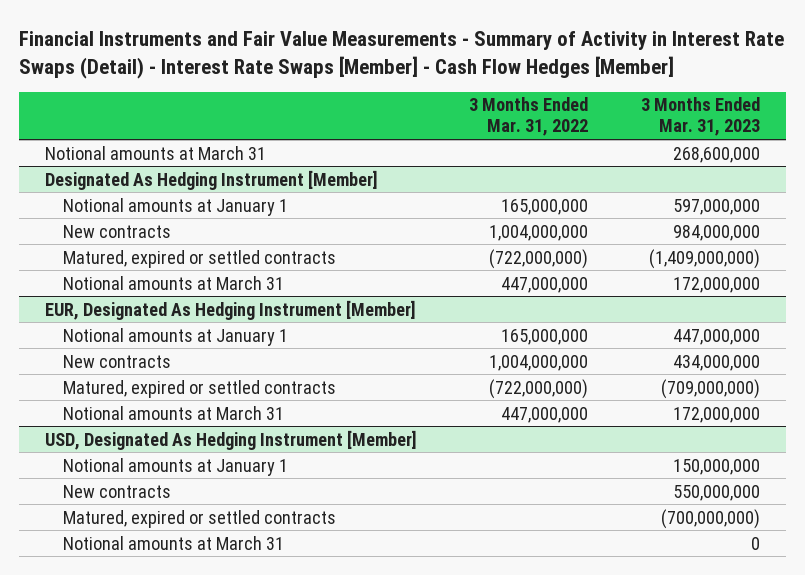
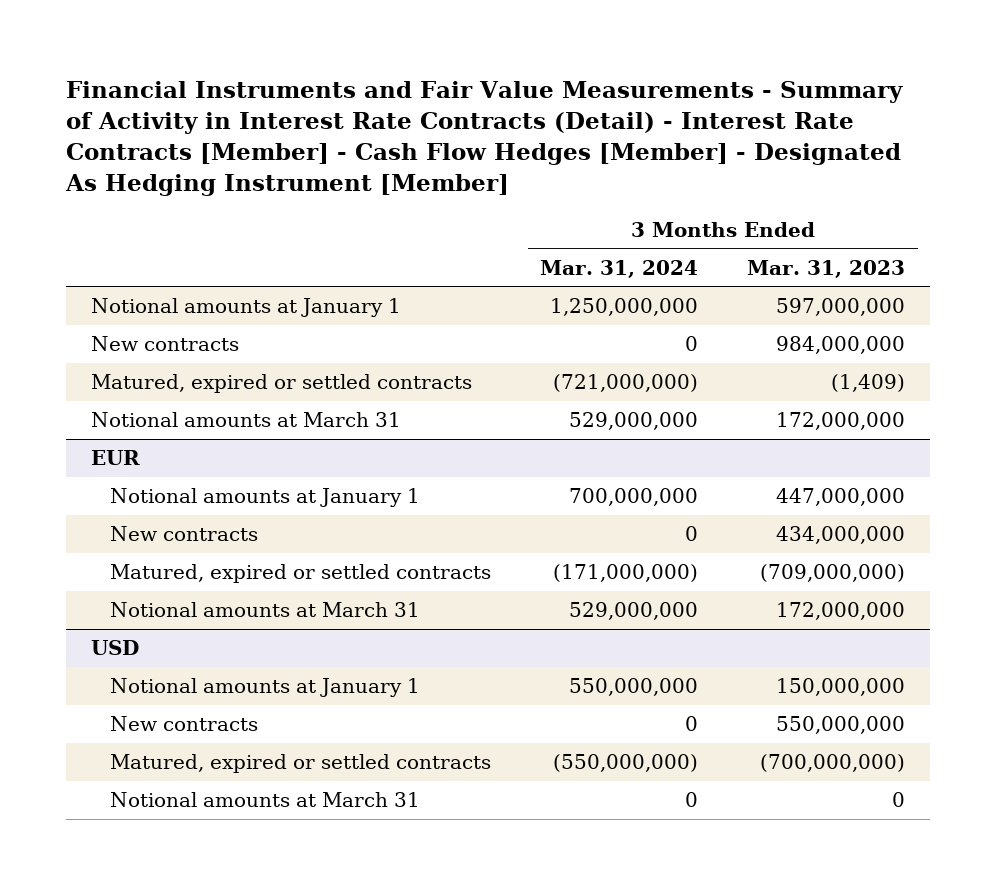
- Financial Instruments and Fair Value Measurements - Summary of Activity in Interest Rate Swaps (Detail) - Interest Rate Swaps [Member] - Cash Flow Hedges [Member]
+ Financial Instruments and Fair Value Measurements - Summary of Activity in Interest Rate Contracts (Detail) - Interest Rate Contracts [Member] - Cash Flow Hedges [Member] - Designated As Hedging Instrument [Member]
- | 3 Months Ended Mar. 31, 2022 | 3 Months Ended Mar. 31, 2023
+ | 3 Months Ended Mar. 31, 2024 | 3 Months Ended Mar. 31, 2023
- Notional amounts at March 31 | | 268,600,000
- Designated As Hedging Instrument [Member]
- Matured, expired or settled contracts | (722,000,000) | (1,409,000,000)
+ Matured, expired or settled contracts | (721,000,000) | (1,409)
- EUR, Designated As Hedging Instrument [Member]
+ EUR
- USD, Designated As Hedging Instrument [Member]
+ USD

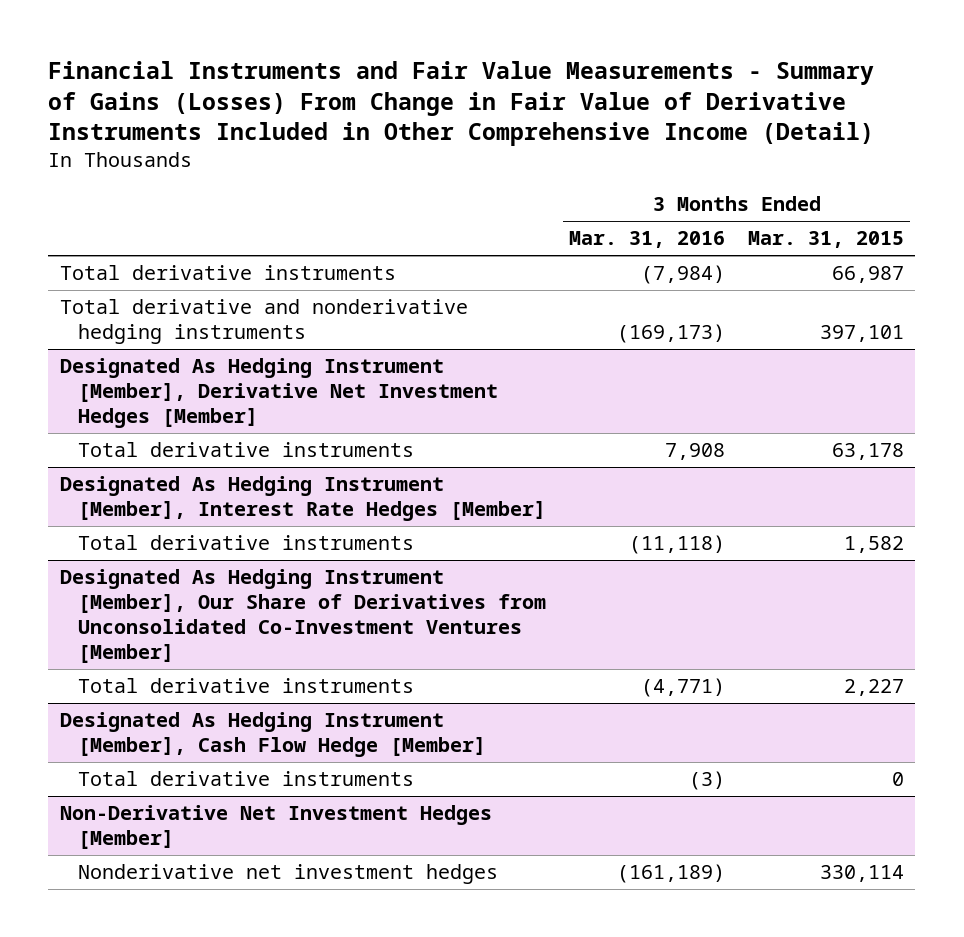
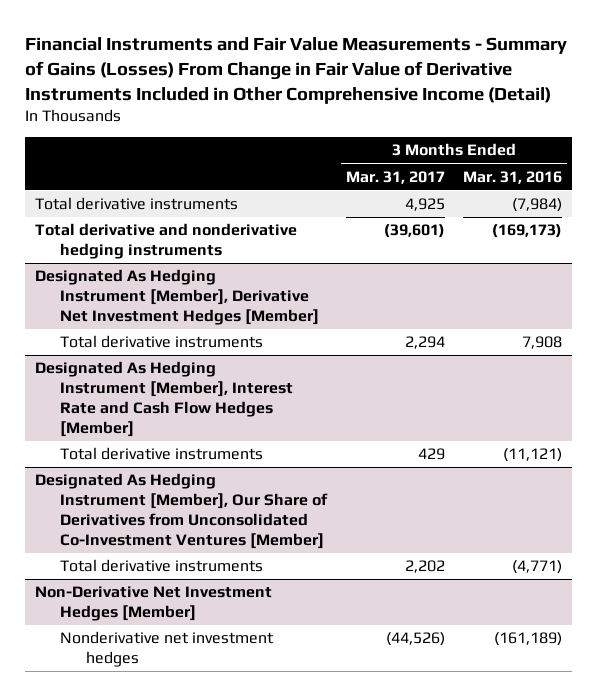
- | 3 Months Ended Mar. 31, 2016 | 3 Months Ended Mar. 31, 2015
+ | 3 Months Ended Mar. 31, 2017 | 3 Months Ended Mar. 31, 2016
- Designated As Hedging Instrument [Member], Interest Rate Hedges [Member]
- Total derivative instruments | (11,118) | 1,582
+ Designated As Hedging Instrument [Member], Interest Rate and Cash Flow Hedges [Member]
+ Total derivative instruments | 429 | (11,121)
- Designated As Hedging Instrument [Member], Cash Flow Hedge [Member]
- Total derivative instruments | (3) | 0

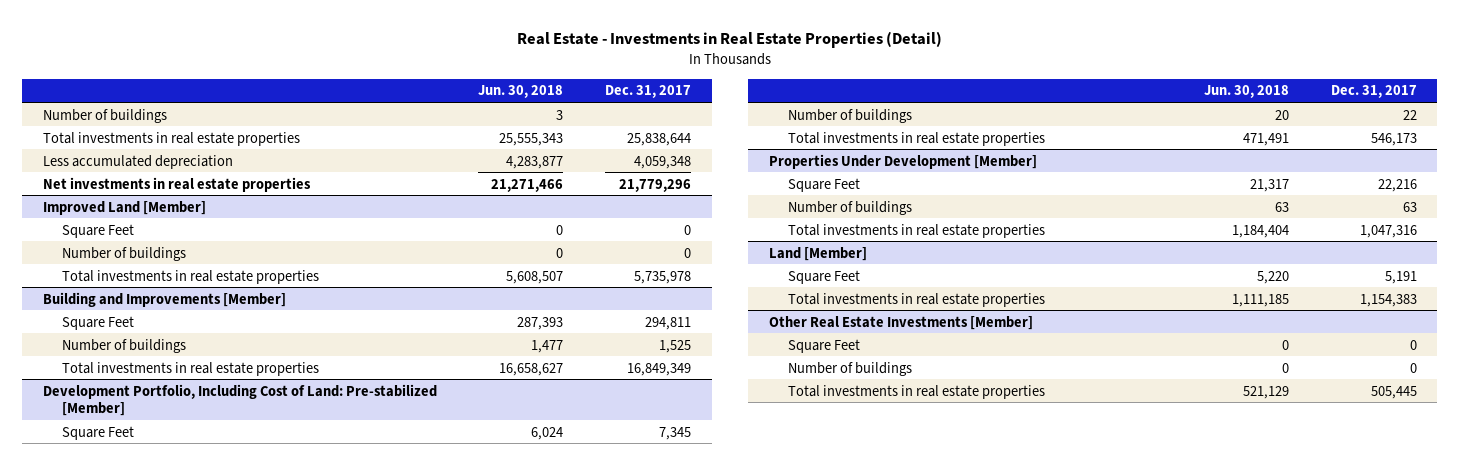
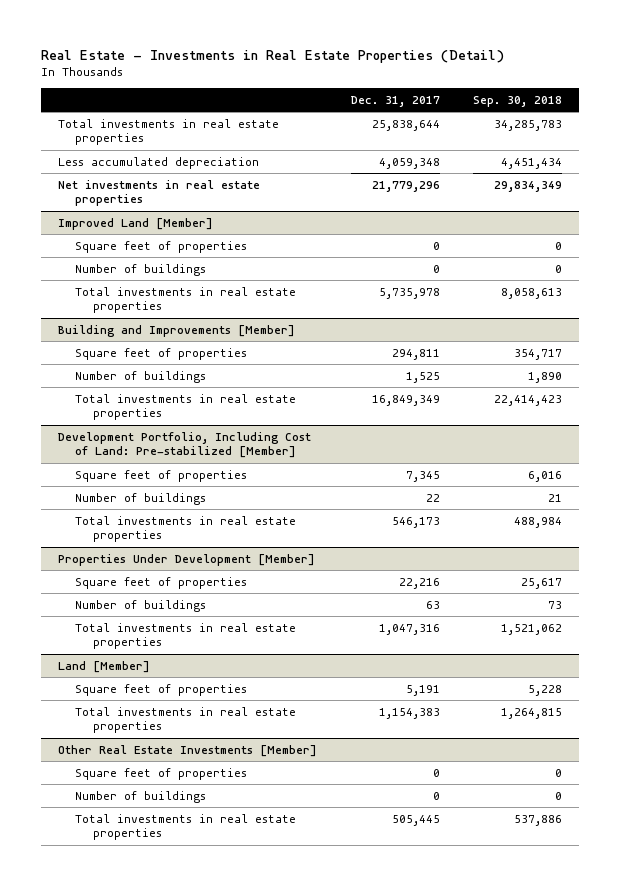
- | Jun. 30, 2018 | Dec. 31, 2017
+ | Dec. 31, 2017 | Sep. 30, 2018
- Number of buildings | 3 |
@ Improved Land [Member]
- Square Feet | 0 | 0
+ Square feet of properties | 0 | 0
@ Building and Improvements [Member]
- Square Feet | 287,393 | 294,811
+ Square feet of properties | 294,811 | 354,717
@ Development Portfolio, Including Cost of Land: Pre-stabilized [Member]
- Square Feet | 6,024 | 7,345
+ Square feet of properties | 7,345 | 6,016
@ Properties Under Development [Member]
- Square Feet | 21,317 | 22,216
+ Square feet of properties | 22,216 | 25,617
@ Land [Member]
- Square Feet | 5,220 | 5,191
+ Square feet of properties | 5,191 | 5,228
@ Other Real Estate Investments [Member]
- Square Feet | 0 | 0
+ Square feet of properties | 0 | 0

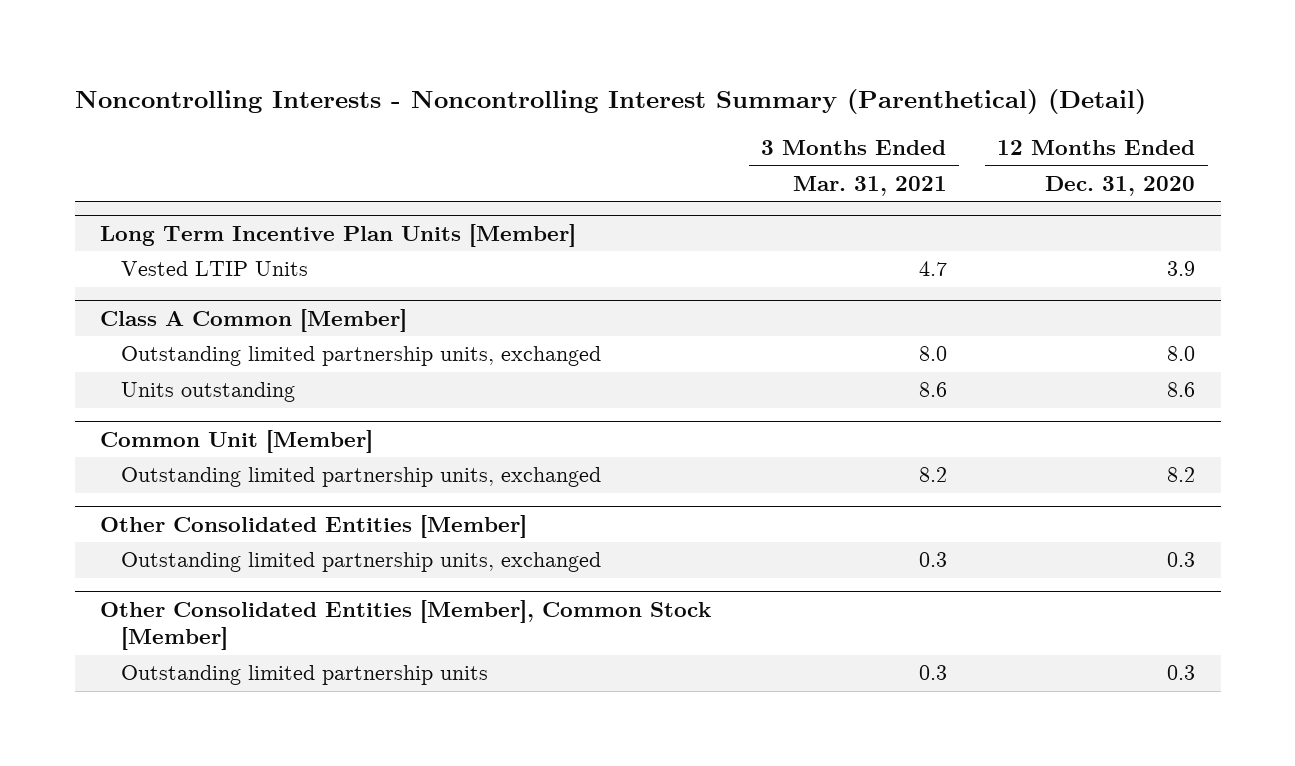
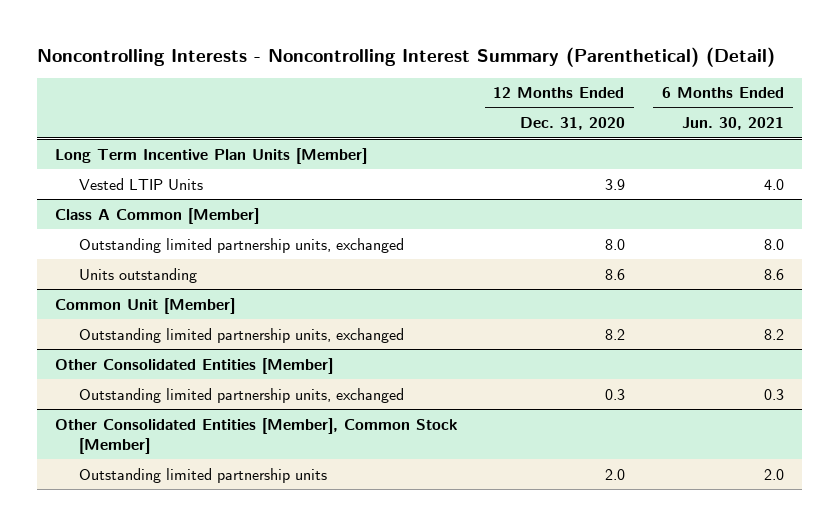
- | 3 Months Ended Mar. 31, 2021 | 12 Months Ended Dec. 31, 2020
+ | 12 Months Ended Dec. 31, 2020 | 6 Months Ended Jun. 30, 2021
@ Other Consolidated Entities [Member], Common Stock [Member]
- Outstanding limited partnership units | 0.3 | 0.3
+ Outstanding limited partnership units | 2.0 | 2.0

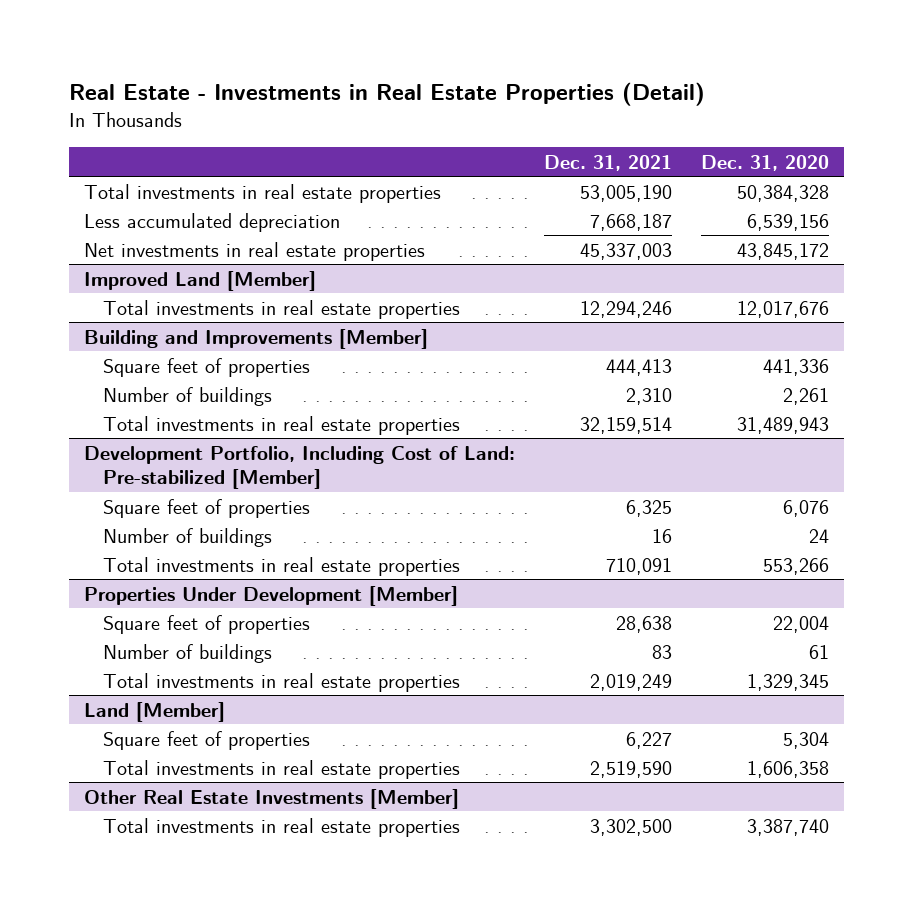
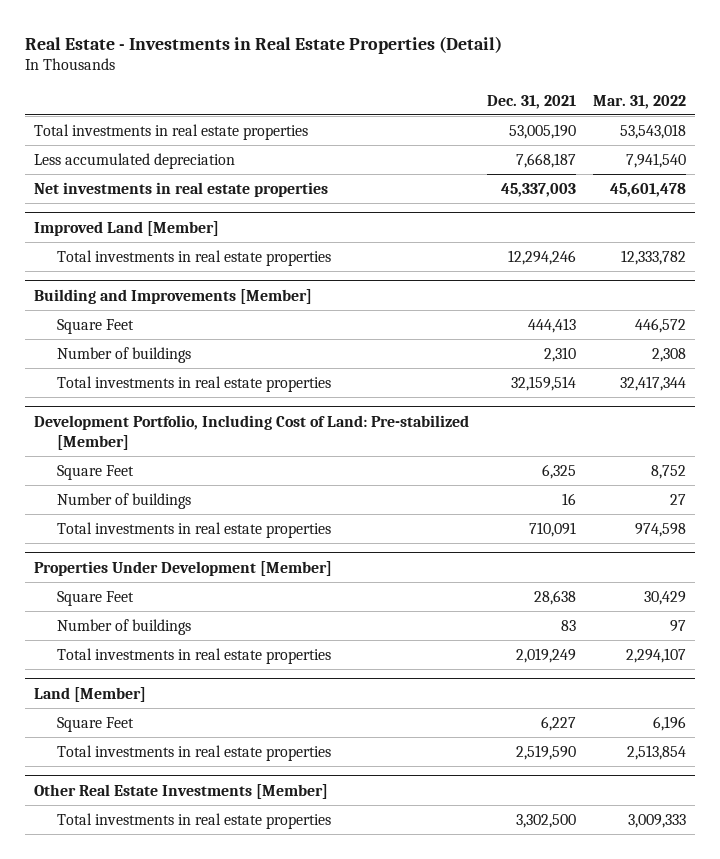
- | Dec. 31, 2021 | Dec. 31, 2020
+ | Dec. 31, 2021 | Mar. 31, 2022
@ Building and Improvements [Member]
- Square feet of properties | 444,413 | 441,336
+ Square Feet | 444,413 | 446,572
@ Development Portfolio, Including Cost of Land: Pre-stabilized [Member]
- Square feet of properties | 6,325 | 6,076
+ Square Feet | 6,325 | 8,752
@ Properties Under Development [Member]
- Square feet of properties | 28,638 | 22,004
+ Square Feet | 28,638 | 30,429
@ Land [Member]
- Square feet of properties | 6,227 | 5,304
+ Square Feet | 6,227 | 6,196

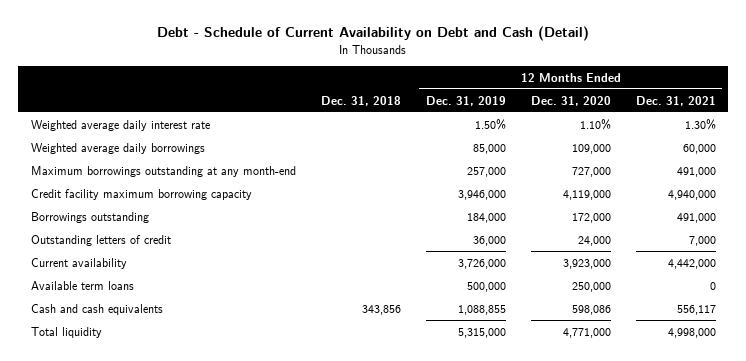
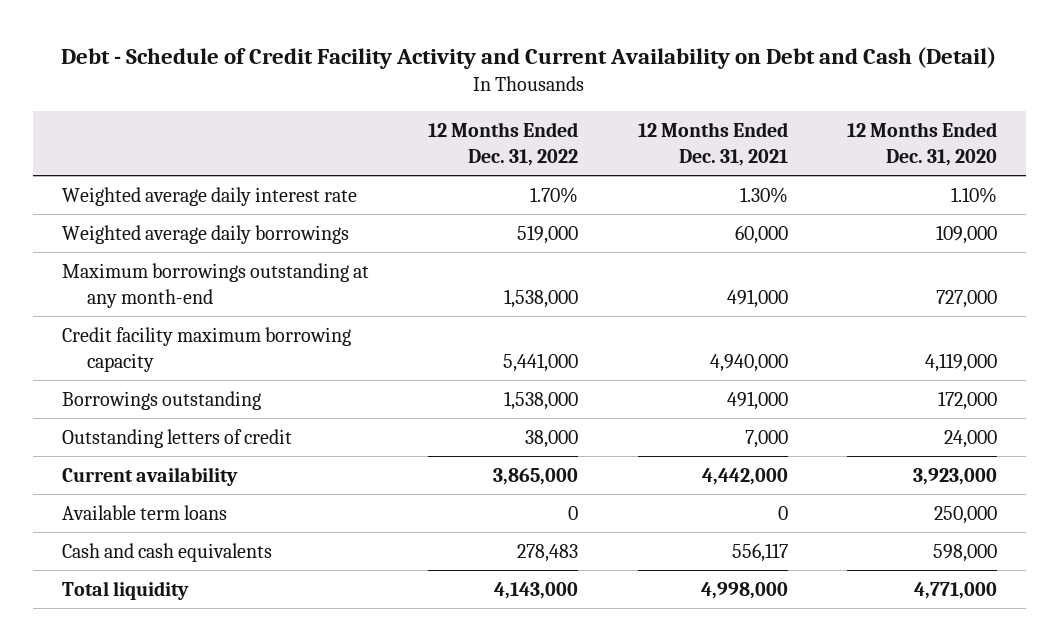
- Debt - Schedule of Current Availability on Debt and Cash (Detail)
+ Debt - Schedule of Credit Facility Activity and Current Availability on Debt and Cash (Detail)
- | Dec. 31, 2018 | 12 Months Ended Dec. 31, 2019 | 12 Months Ended Dec. 31, 2020 | 12 Months Ended Dec. 31, 2021
+ | 12 Months Ended Dec. 31, 2022 | 12 Months Ended Dec. 31, 2021 | 12 Months Ended Dec. 31, 2020
- Cash and cash equivalents | 343,856 | 1,088,855 | 598,086 | 556,117
+ Cash and cash equivalents | 278,483 | 556,117 | 598,000

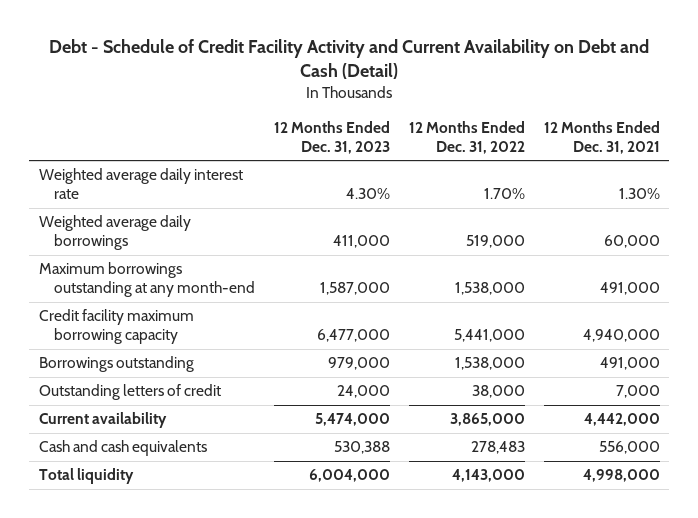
- | 12 Months Ended Dec. 31, 2022 | 12 Months Ended Dec. 31, 2021 | 12 Months Ended Dec. 31, 2020
+ | 12 Months Ended Dec. 31, 2023 | 12 Months Ended Dec. 31, 2022 | 12 Months Ended Dec. 31, 2021
- Available term loans | 0 | 0 | 250,000
- Cash and cash equivalents | 278,483 | 556,117 | 598,000
+ Cash and cash equivalents | 530,388 | 278,483 | 556,000

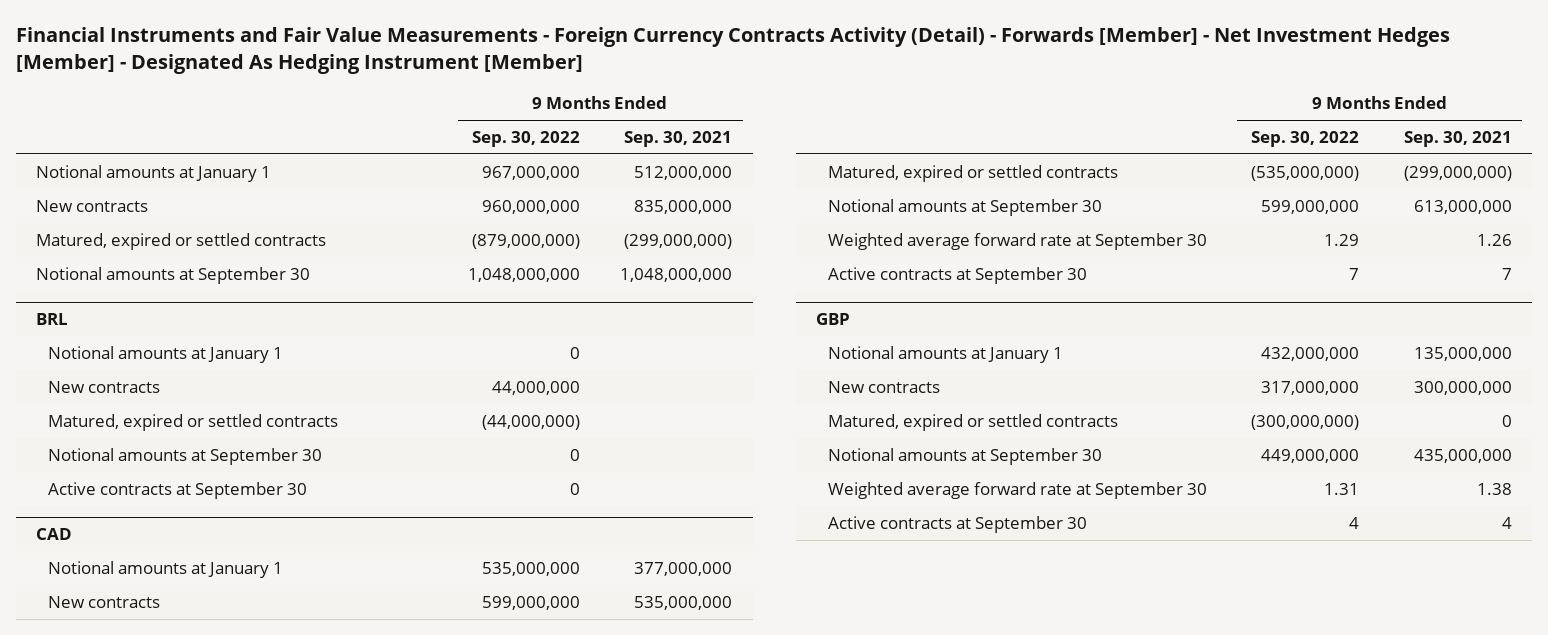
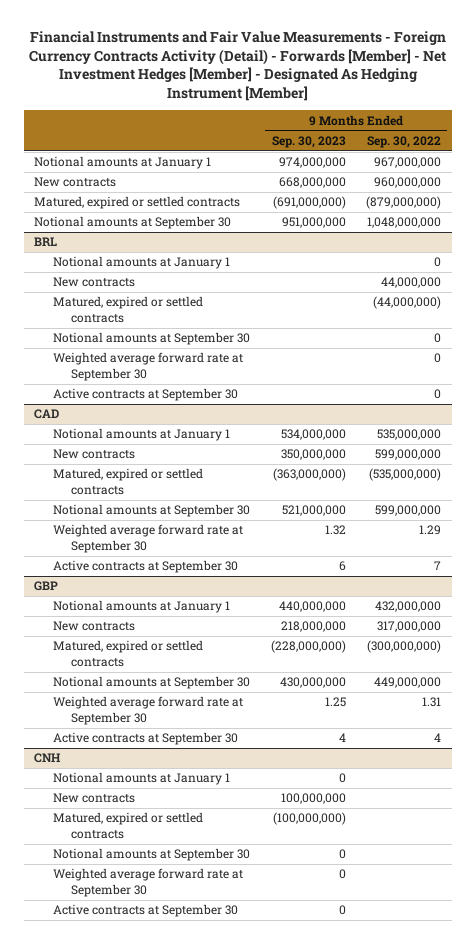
- | 9 Months Ended Sep. 30, 2022 | 9 Months Ended Sep. 30, 2021
+ | 9 Months Ended Sep. 30, 2023 | 9 Months Ended Sep. 30, 2022
@ BRL
+ Weighted average forward rate at September 30 | | 0
+ CNH
+ Notional amounts at January 1 | 0 |
+ New contracts | 100,000,000 |
+ Matured, expired or settled contracts | (100,000,000) |
+ Notional amounts at September 30 | 0 |
+ Weighted average forward rate at September 30 | 0 |
+ Active contracts at September 30 | 0 |

